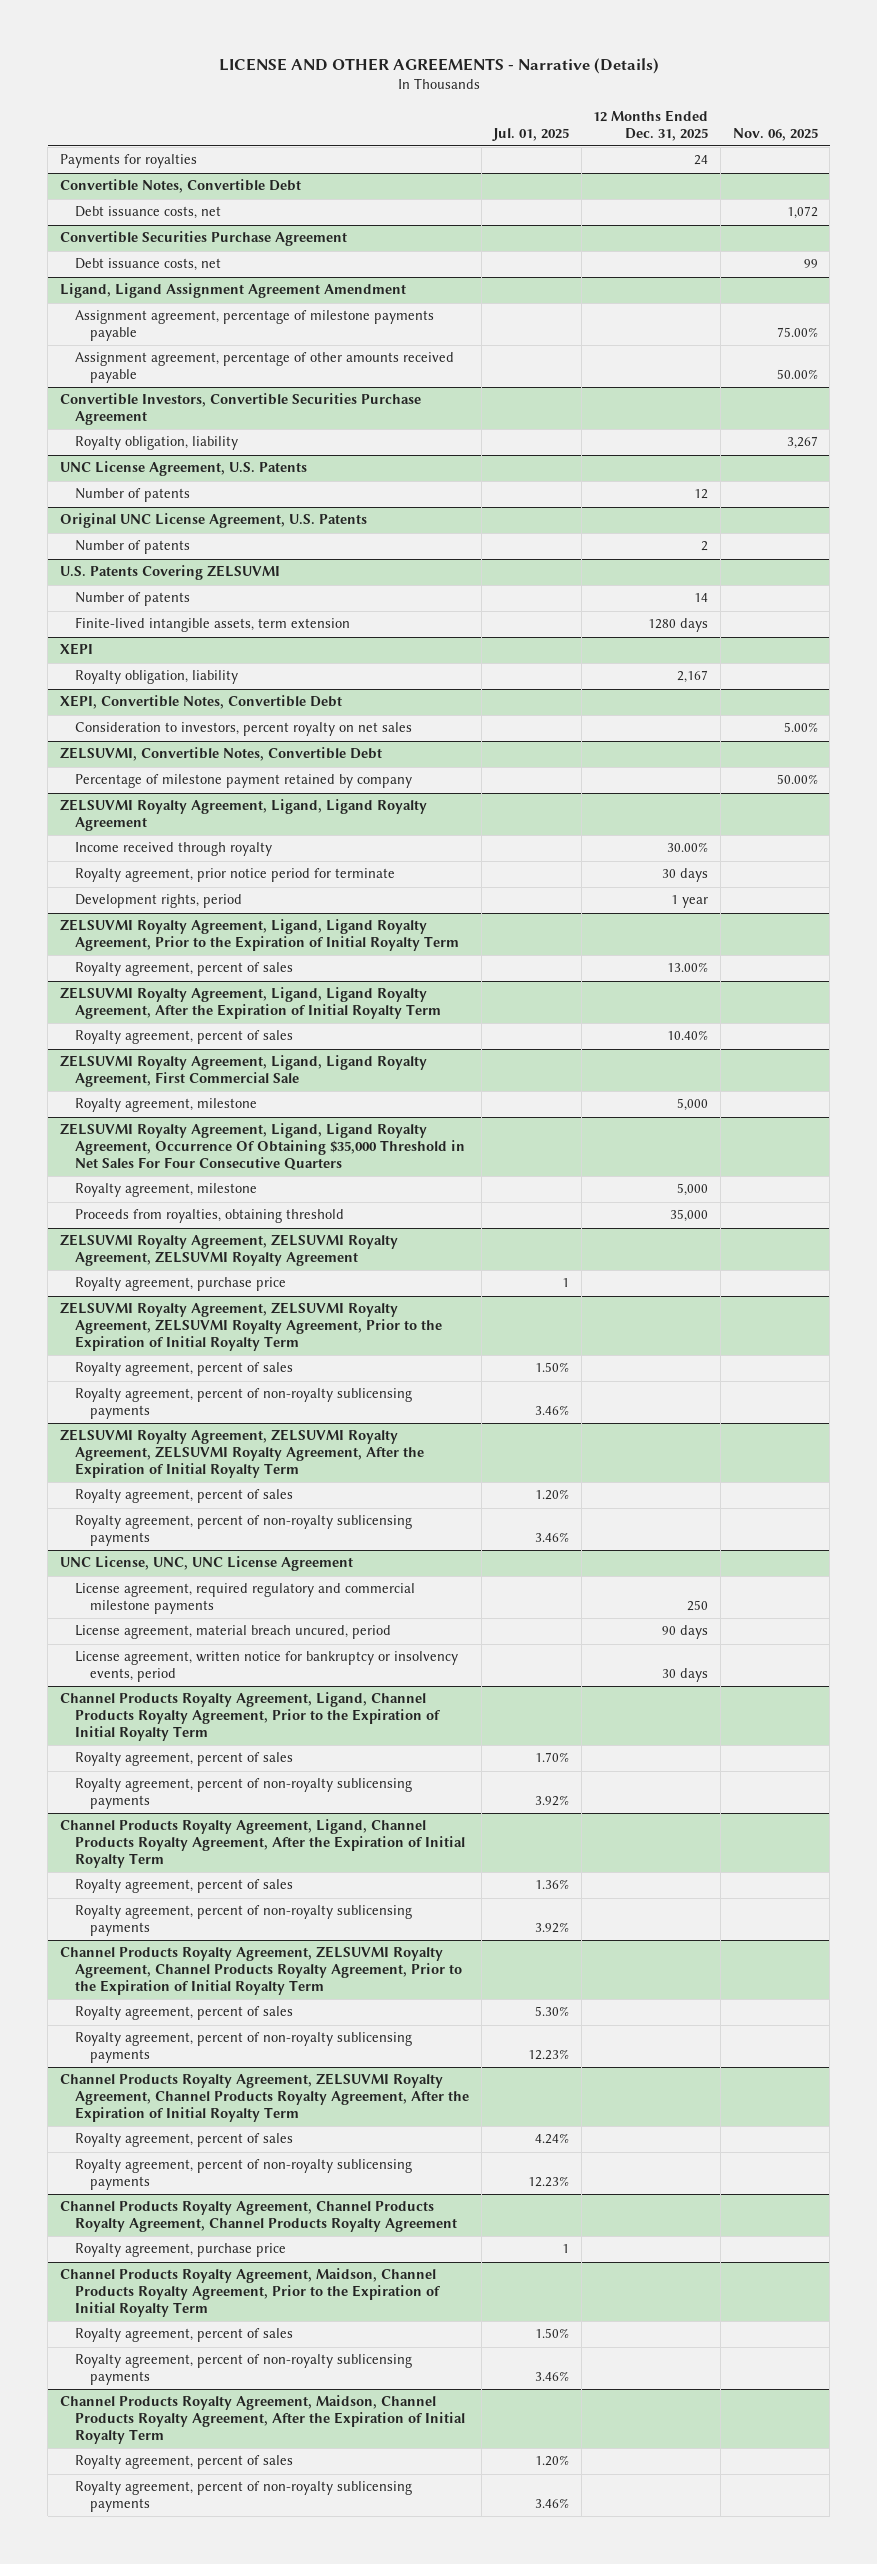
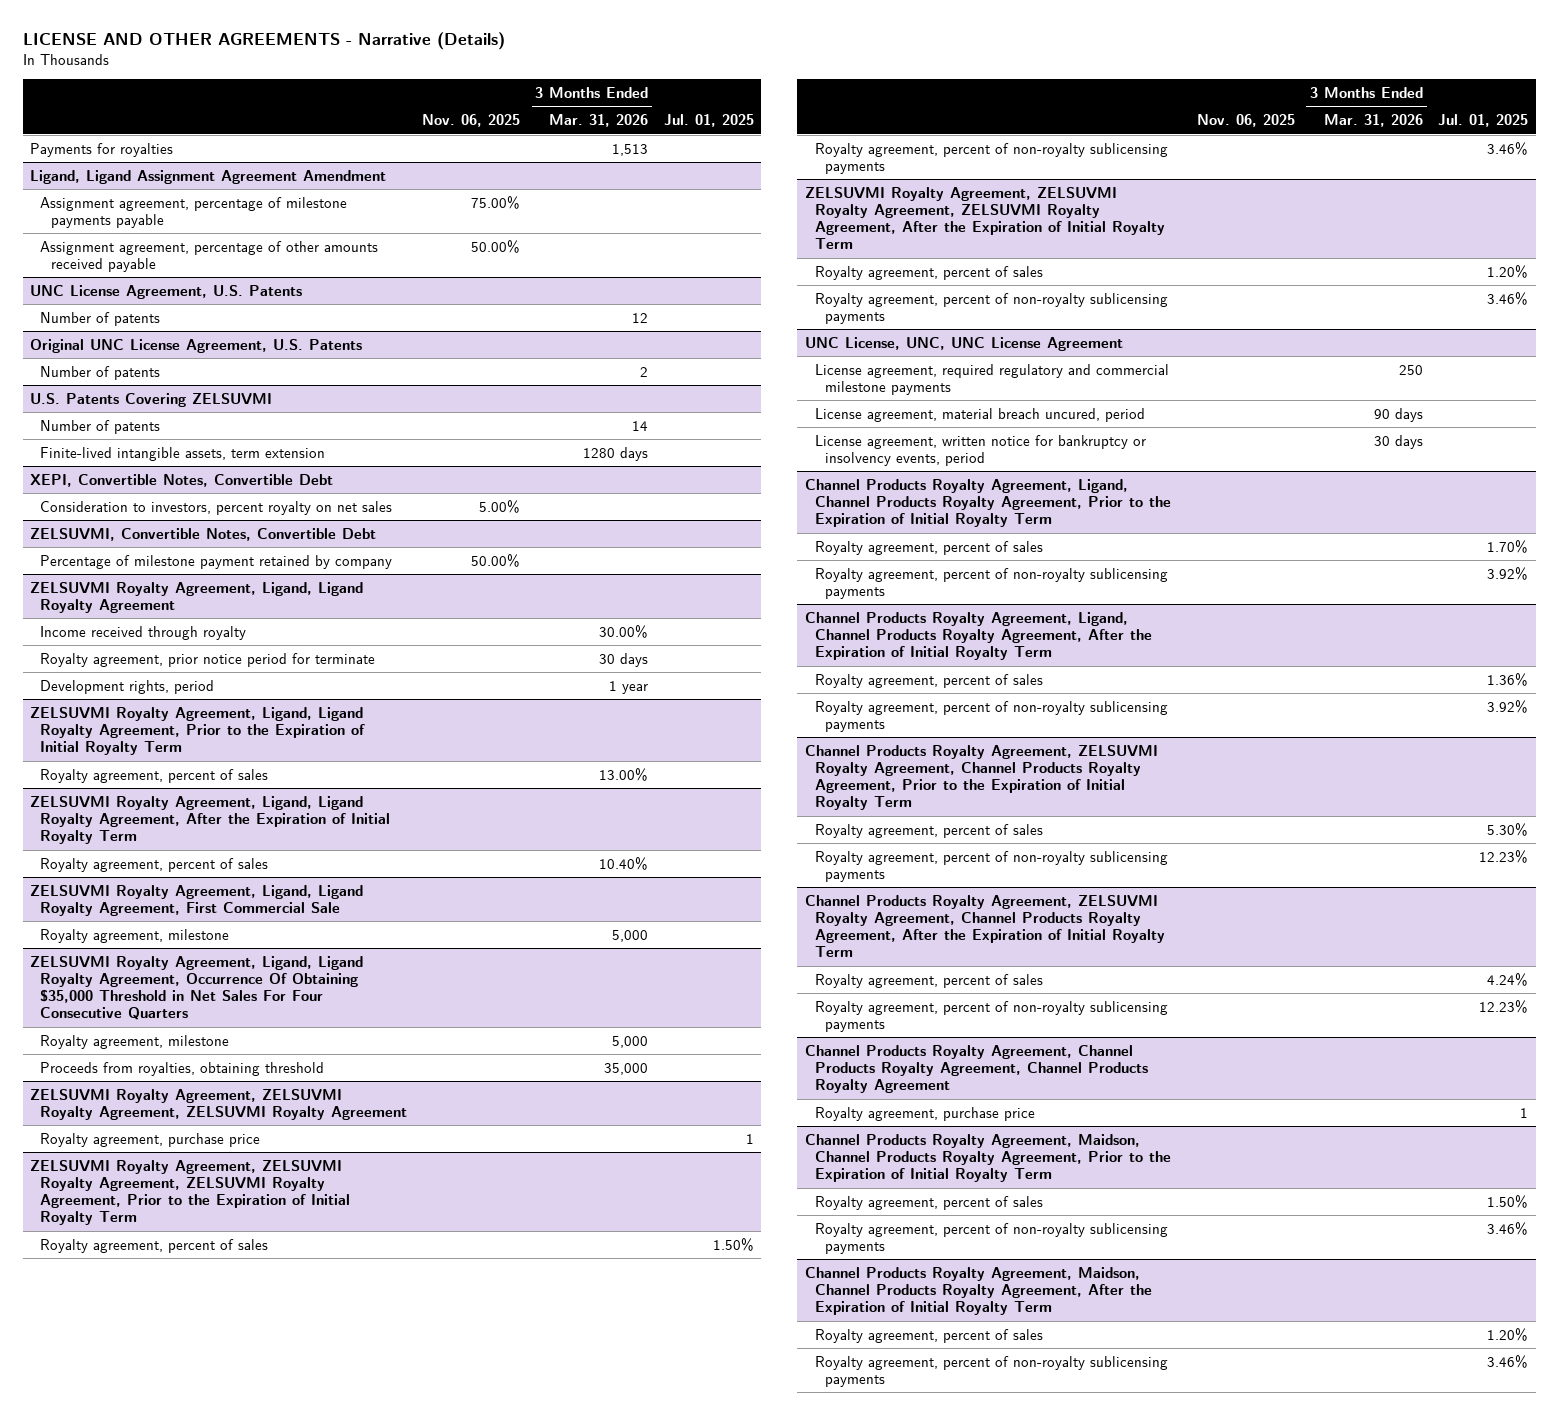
- | Jul. 01, 2025 | 12 Months Ended Dec. 31, 2025 | Nov. 06, 2025
+ | Nov. 06, 2025 | 3 Months Ended Mar. 31, 2026 | Jul. 01, 2025
- Convertible Notes, Convertible Debt
- Debt issuance costs, net | | | 1,072
- Convertible Securities Purchase Agreement
- Debt issuance costs, net | | | 99
- Convertible Investors, Convertible Securities Purchase Agreement
- Royalty obligation, liability | | | 3,267
- XEPI
- Royalty obligation, liability | | 2,167 |

